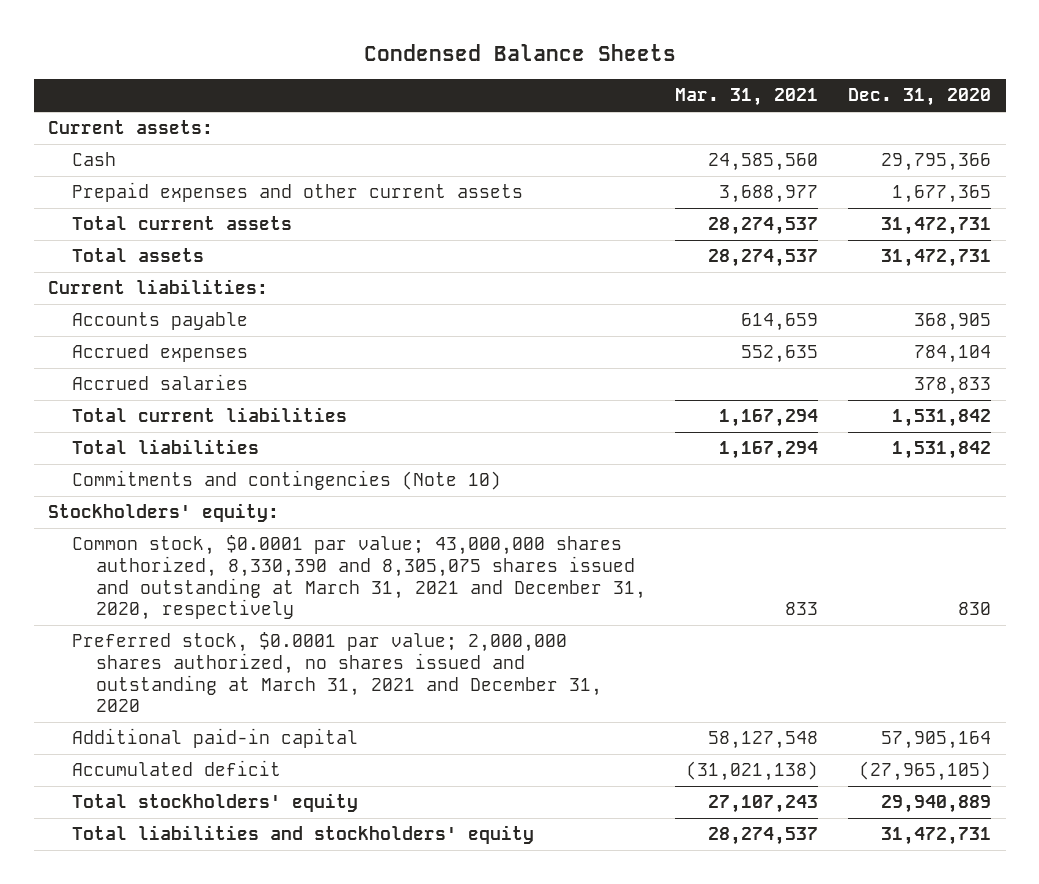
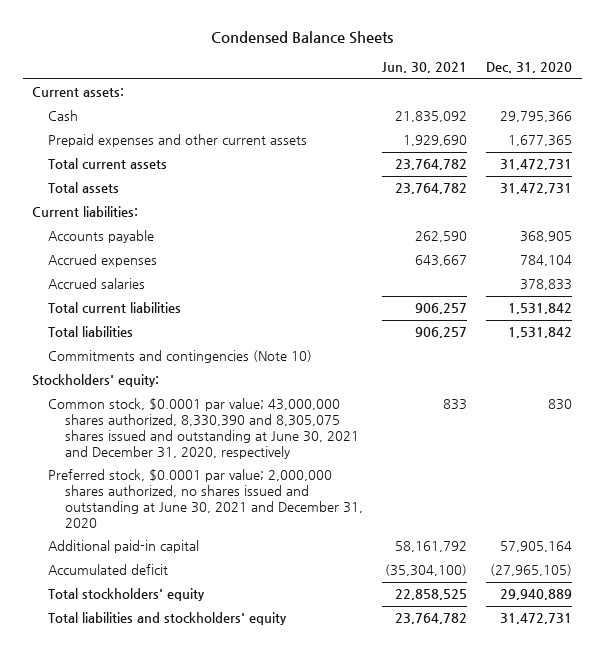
- | Mar. 31, 2021 | Dec. 31, 2020
+ | Jun. 30, 2021 | Dec. 31, 2020
- Common stock, $0.0001 par value; 43,000,000 shares authorized, 8,330,390 and 8,305,075 shares issued and outstanding at March 31, 2021 and December 31, 2020, respectively | 833 | 830
- Preferred stock, $0.0001 par value; 2,000,000 shares authorized, no shares issued and outstanding at March 31, 2021 and December 31, 2020
+ Common stock, $0.0001 par value; 43,000,000 shares authorized, 8,330,390 and 8,305,075 shares issued and outstanding at June 30, 2021 and December 31, 2020, respectively | 833 | 830
+ Preferred stock, $0.0001 par value; 2,000,000 shares authorized, no shares issued and outstanding at June 30, 2021 and December 31, 2020

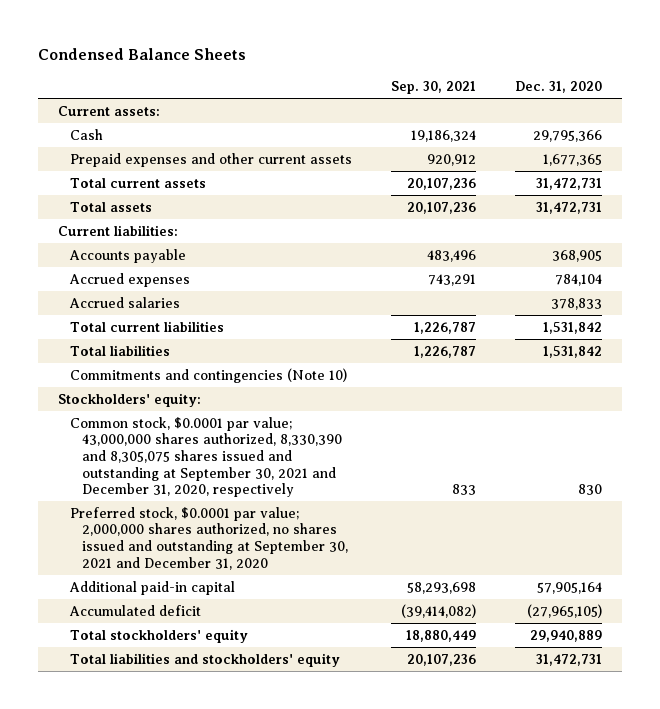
- | Jun. 30, 2021 | Dec. 31, 2020
+ | Sep. 30, 2021 | Dec. 31, 2020
- Common stock, $0.0001 par value; 43,000,000 shares authorized, 8,330,390 and 8,305,075 shares issued and outstanding at June 30, 2021 and December 31, 2020, respectively | 833 | 830
- Preferred stock, $0.0001 par value; 2,000,000 shares authorized, no shares issued and outstanding at June 30, 2021 and December 31, 2020
+ Common stock, $0.0001 par value; 43,000,000 shares authorized, 8,330,390 and 8,305,075 shares issued and outstanding at September 30, 2021 and December 31, 2020, respectively | 833 | 830
+ Preferred stock, $0.0001 par value; 2,000,000 shares authorized, no shares issued and outstanding at September 30, 2021 and December 31, 2020

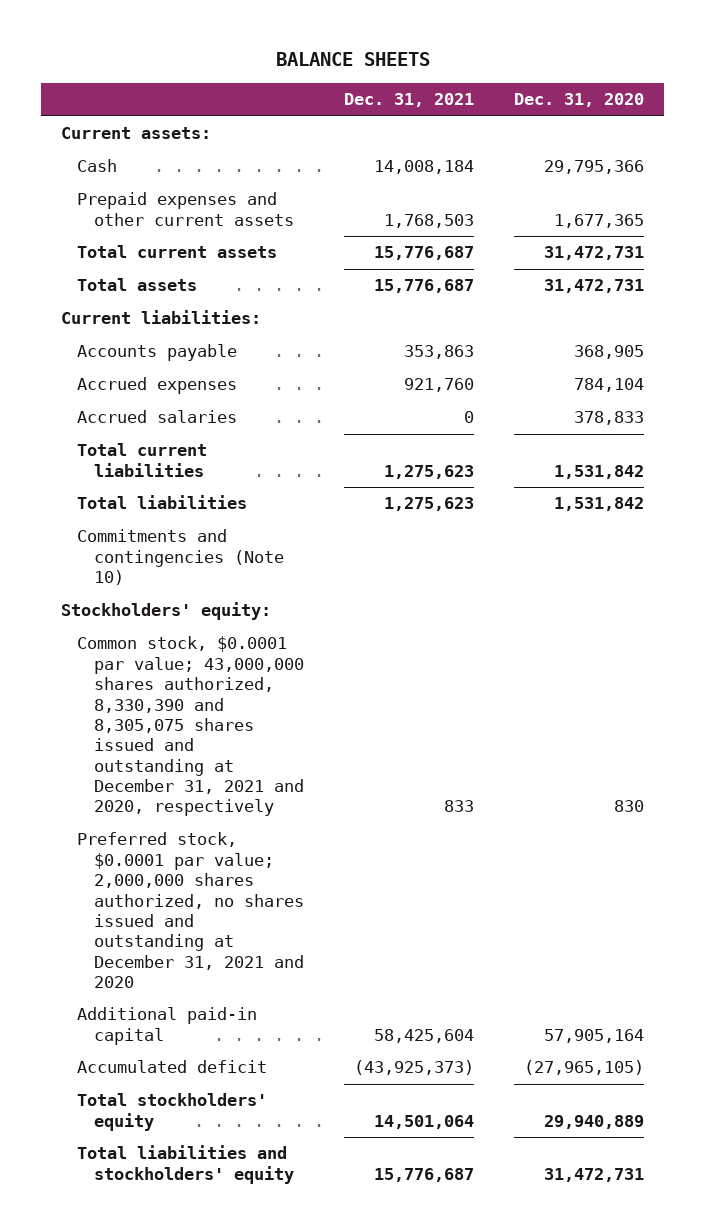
- Condensed Balance Sheets
+ BALANCE SHEETS
- | Sep. 30, 2021 | Dec. 31, 2020
+ | Dec. 31, 2021 | Dec. 31, 2020
- Common stock, $0.0001 par value; 43,000,000 shares authorized, 8,330,390 and 8,305,075 shares issued and outstanding at September 30, 2021 and December 31, 2020, respectively | 833 | 830
- Preferred stock, $0.0001 par value; 2,000,000 shares authorized, no shares issued and outstanding at September 30, 2021 and December 31, 2020
+ Common stock, $0.0001 par value; 43,000,000 shares authorized, 8,330,390 and 8,305,075 shares issued and outstanding at December 31, 2021 and 2020, respectively | 833 | 830
+ Preferred stock, $0.0001 par value; 2,000,000 shares authorized, no shares issued and outstanding at December 31, 2021 and 2020

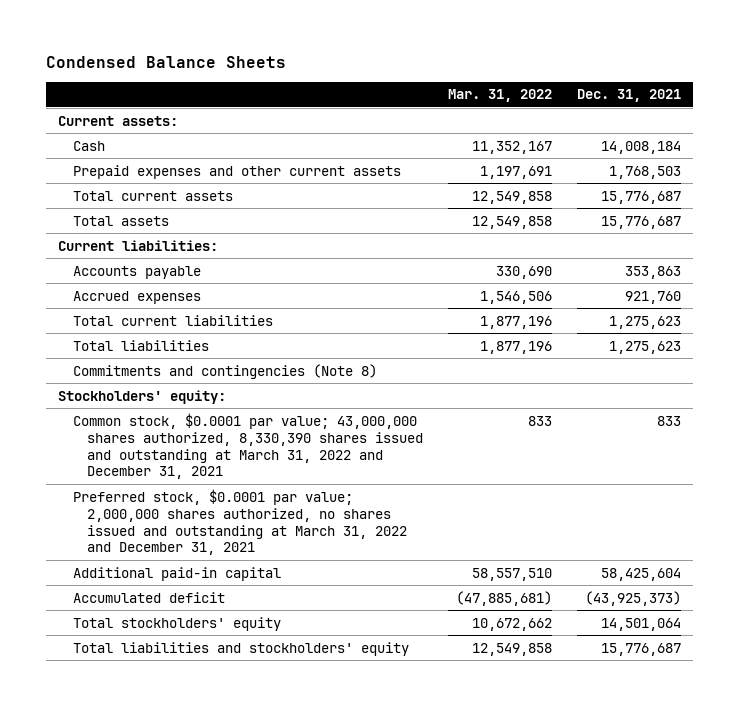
- BALANCE SHEETS
+ Condensed Balance Sheets
- | Dec. 31, 2021 | Dec. 31, 2020
+ | Mar. 31, 2022 | Dec. 31, 2021
- Accrued salaries | 0 | 378,833
- Commitments and contingencies (Note 10)
+ Commitments and contingencies (Note 8)
- Common stock, $0.0001 par value; 43,000,000 shares authorized, 8,330,390 and 8,305,075 shares issued and outstanding at December 31, 2021 and 2020, respectively | 833 | 830
- Preferred stock, $0.0001 par value; 2,000,000 shares authorized, no shares issued and outstanding at December 31, 2021 and 2020
+ Common stock, $0.0001 par value; 43,000,000 shares authorized, 8,330,390 shares issued and outstanding at March 31, 2022 and December 31, 2021 | 833 | 833
+ Preferred stock, $0.0001 par value; 2,000,000 shares authorized, no shares issued and outstanding at March 31, 2022 and December 31, 2021

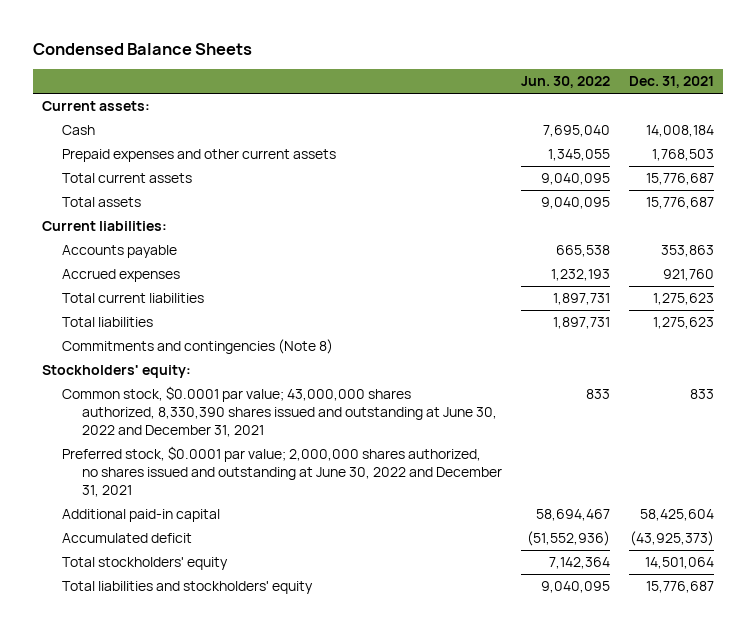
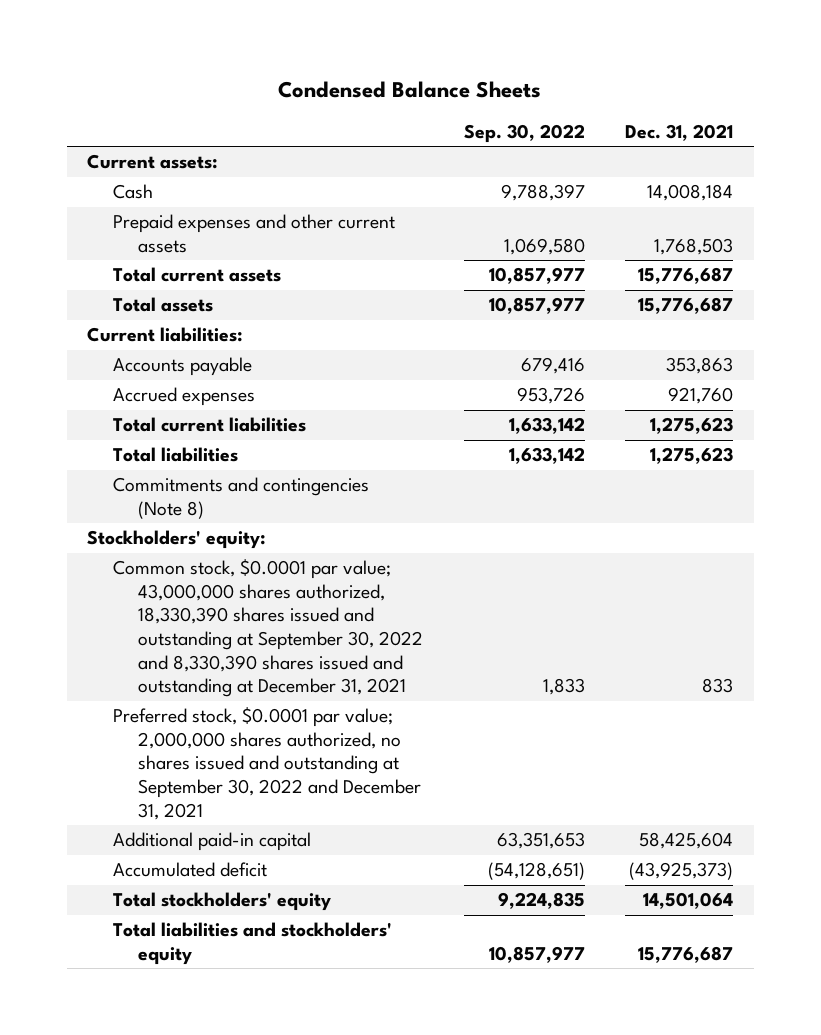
- | Jun. 30, 2022 | Dec. 31, 2021
+ | Sep. 30, 2022 | Dec. 31, 2021
- Common stock, $0.0001 par value; 43,000,000 shares authorized, 8,330,390 shares issued and outstanding at June 30, 2022 and December 31, 2021 | 833 | 833
- Preferred stock, $0.0001 par value; 2,000,000 shares authorized, no shares issued and outstanding at June 30, 2022 and December 31, 2021
+ Common stock, $0.0001 par value; 43,000,000 shares authorized, 18,330,390 shares issued and outstanding at September 30, 2022 and 8,330,390 shares issued and outstanding at December 31, 2021 | 1,833 | 833
+ Preferred stock, $0.0001 par value; 2,000,000 shares authorized, no shares issued and outstanding at September 30, 2022 and December 31, 2021

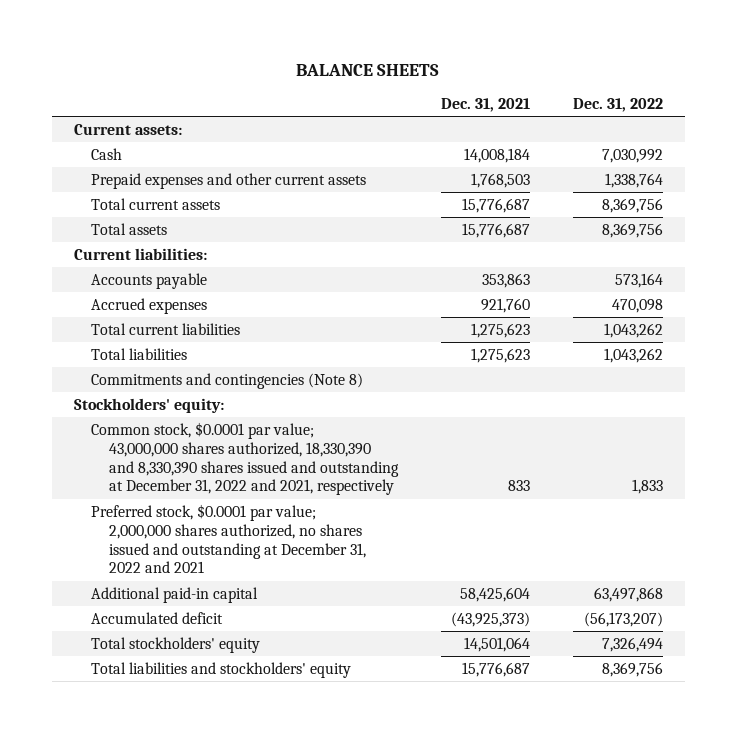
- Condensed Balance Sheets
+ BALANCE SHEETS
- | Sep. 30, 2022 | Dec. 31, 2021
+ | Dec. 31, 2021 | Dec. 31, 2022
- Common stock, $0.0001 par value; 43,000,000 shares authorized, 18,330,390 shares issued and outstanding at September 30, 2022 and 8,330,390 shares issued and outstanding at December 31, 2021 | 1,833 | 833
- Preferred stock, $0.0001 par value; 2,000,000 shares authorized, no shares issued and outstanding at September 30, 2022 and December 31, 2021
+ Common stock, $0.0001 par value; 43,000,000 shares authorized, 18,330,390 and 8,330,390 shares issued and outstanding at December 31, 2022 and 2021, respectively | 833 | 1,833
+ Preferred stock, $0.0001 par value; 2,000,000 shares authorized, no shares issued and outstanding at December 31, 2022 and 2021

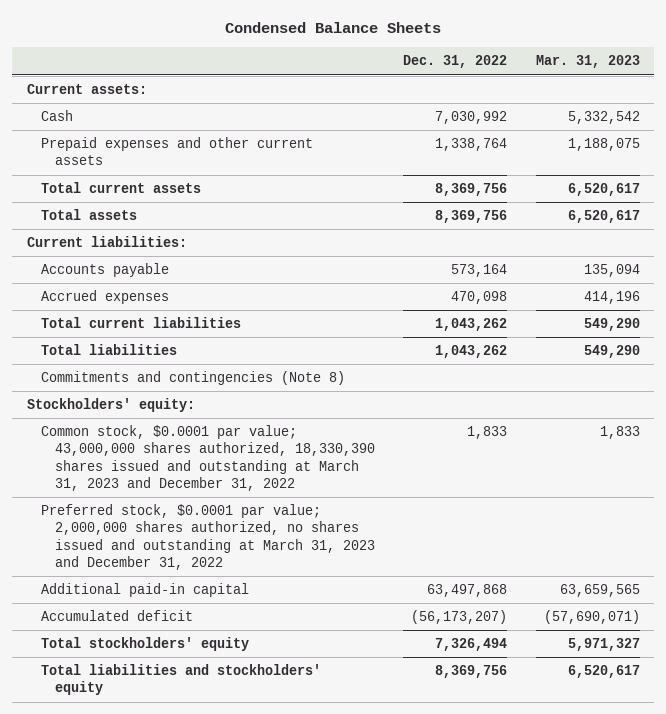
- BALANCE SHEETS
+ Condensed Balance Sheets
- | Dec. 31, 2021 | Dec. 31, 2022
+ | Dec. 31, 2022 | Mar. 31, 2023
- Common stock, $0.0001 par value; 43,000,000 shares authorized, 18,330,390 and 8,330,390 shares issued and outstanding at December 31, 2022 and 2021, respectively | 833 | 1,833
- Preferred stock, $0.0001 par value; 2,000,000 shares authorized, no shares issued and outstanding at December 31, 2022 and 2021
+ Common stock, $0.0001 par value; 43,000,000 shares authorized, 18,330,390 shares issued and outstanding at March 31, 2023 and December 31, 2022 | 1,833 | 1,833
+ Preferred stock, $0.0001 par value; 2,000,000 shares authorized, no shares issued and outstanding at March 31, 2023 and December 31, 2022

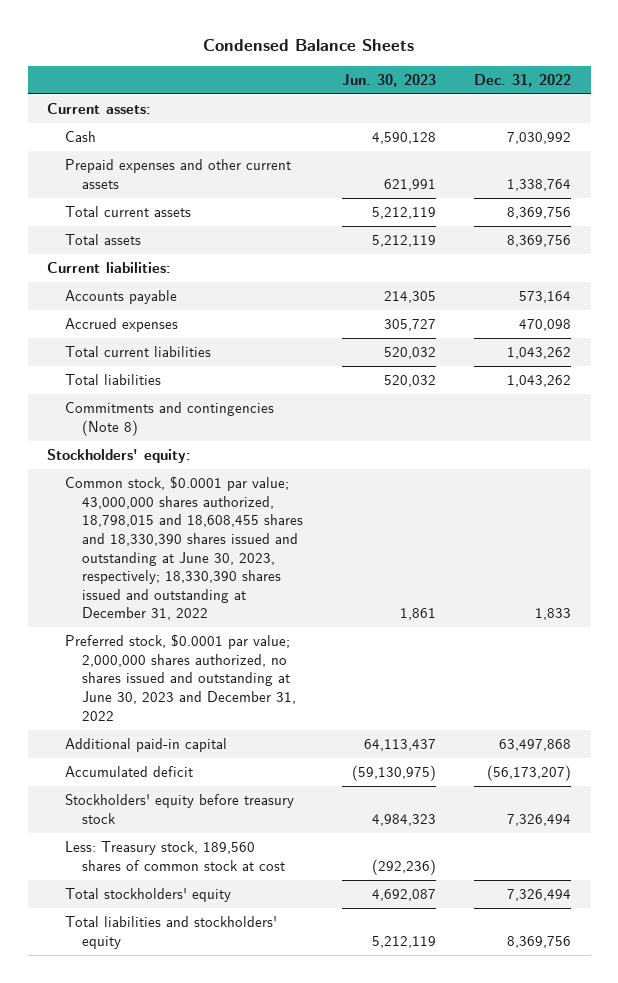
- | Dec. 31, 2022 | Mar. 31, 2023
+ | Jun. 30, 2023 | Dec. 31, 2022
- Common stock, $0.0001 par value; 43,000,000 shares authorized, 18,330,390 shares issued and outstanding at March 31, 2023 and December 31, 2022 | 1,833 | 1,833
- Preferred stock, $0.0001 par value; 2,000,000 shares authorized, no shares issued and outstanding at March 31, 2023 and December 31, 2022
+ Common stock, $0.0001 par value; 43,000,000 shares authorized, 18,798,015 and 18,608,455 shares and 18,330,390 shares issued and outstanding at June 30, 2023, respectively; 18,330,390 shares issued and outstanding at December 31, 2022 | 1,861 | 1,833
+ Preferred stock, $0.0001 par value; 2,000,000 shares authorized, no shares issued and outstanding at June 30, 2023 and December 31, 2022
+ Stockholders' equity before treasury stock | 4,984,323 | 7,326,494
+ Less: Treasury stock, 189,560 shares of common stock at cost | (292,236) |

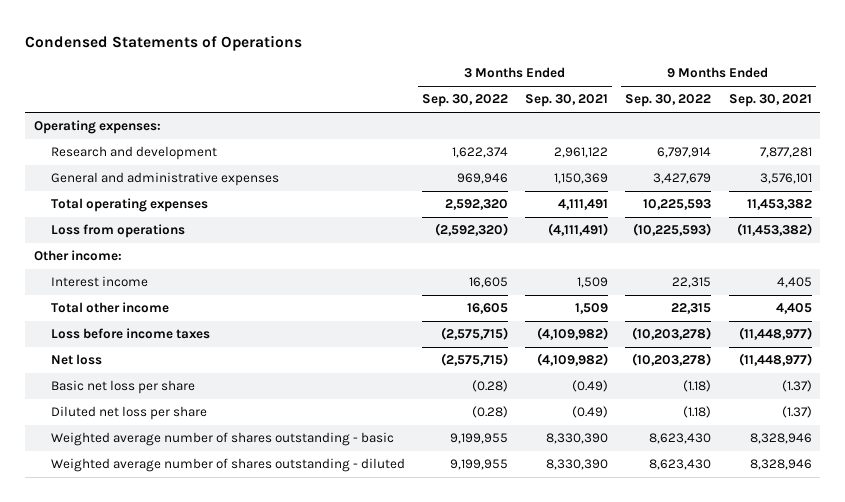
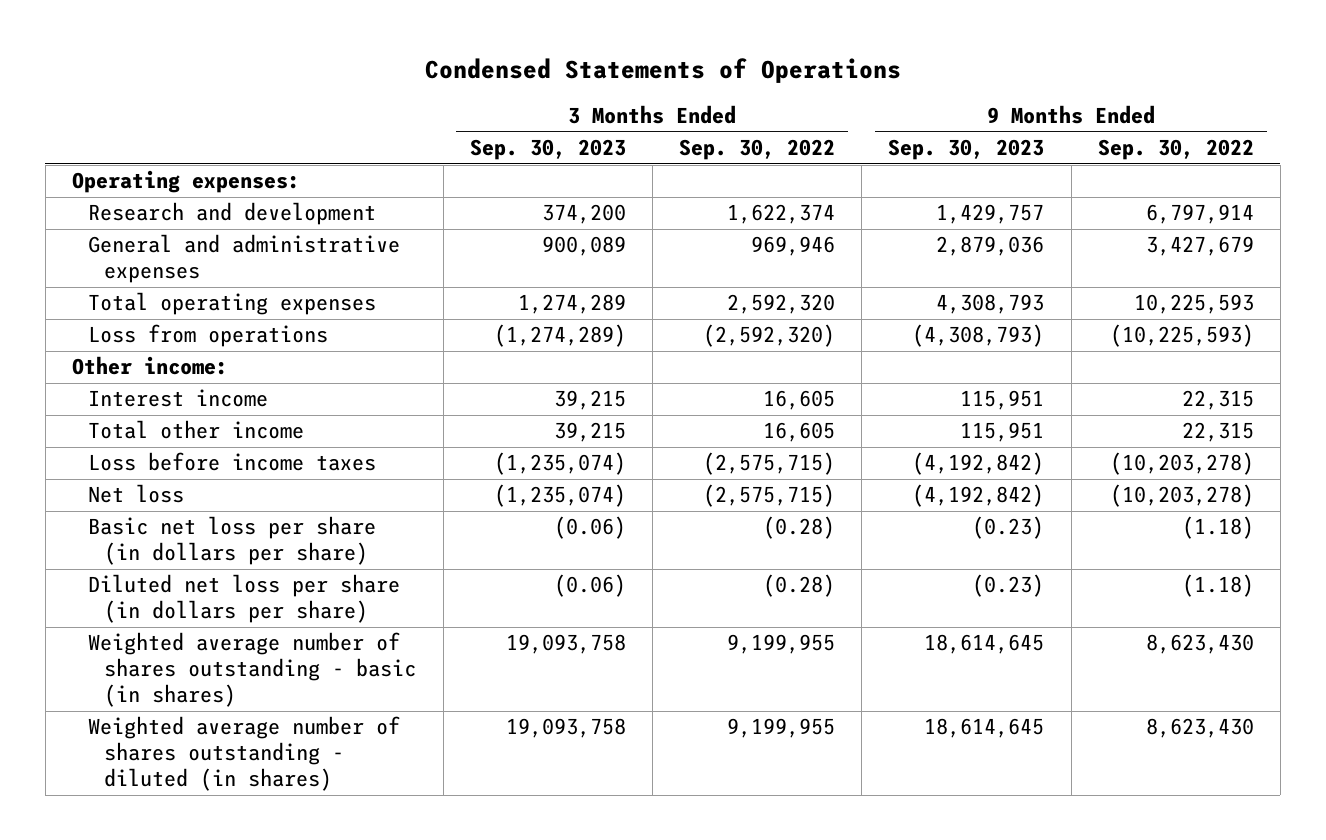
- | 3 Months Ended Sep. 30, 2022 | 3 Months Ended Sep. 30, 2021 | 9 Months Ended Sep. 30, 2022 | 9 Months Ended Sep. 30, 2021
+ | 3 Months Ended Sep. 30, 2023 | 3 Months Ended Sep. 30, 2022 | 9 Months Ended Sep. 30, 2023 | 9 Months Ended Sep. 30, 2022
- Basic net loss per share | (0.28) | (0.49) | (1.18) | (1.37)
- Diluted net loss per share | (0.28) | (0.49) | (1.18) | (1.37)
- Weighted average number of shares outstanding - basic | 9,199,955 | 8,330,390 | 8,623,430 | 8,328,946
- Weighted average number of shares outstanding - diluted | 9,199,955 | 8,330,390 | 8,623,430 | 8,328,946
+ Basic net loss per share (in dollars per share) | (0.06) | (0.28) | (0.23) | (1.18)
+ Diluted net loss per share (in dollars per share) | (0.06) | (0.28) | (0.23) | (1.18)
+ Weighted average number of shares outstanding - basic (in shares) | 19,093,758 | 9,199,955 | 18,614,645 | 8,623,430
+ Weighted average number of shares outstanding - diluted (in shares) | 19,093,758 | 9,199,955 | 18,614,645 | 8,623,430

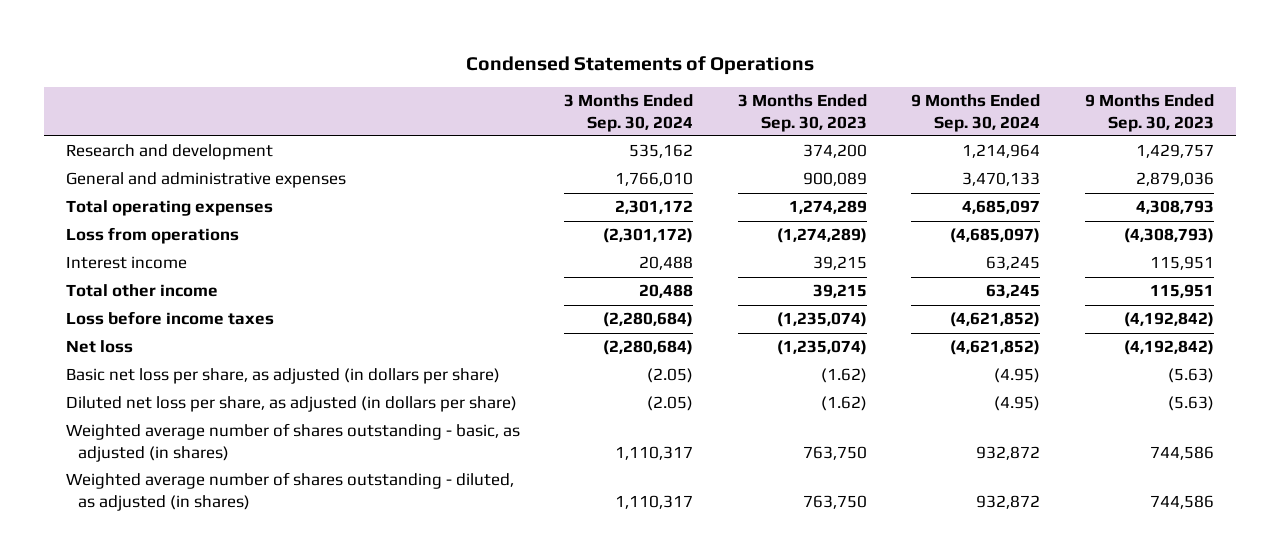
- | 3 Months Ended Sep. 30, 2023 | 3 Months Ended Sep. 30, 2022 | 9 Months Ended Sep. 30, 2023 | 9 Months Ended Sep. 30, 2022
+ | 3 Months Ended Sep. 30, 2024 | 3 Months Ended Sep. 30, 2023 | 9 Months Ended Sep. 30, 2024 | 9 Months Ended Sep. 30, 2023
- Operating expenses:
- Other income:
- Basic net loss per share (in dollars per share) | (0.06) | (0.28) | (0.23) | (1.18)
- Diluted net loss per share (in dollars per share) | (0.06) | (0.28) | (0.23) | (1.18)
- Weighted average number of shares outstanding - basic (in shares) | 19,093,758 | 9,199,955 | 18,614,645 | 8,623,430
- Weighted average number of shares outstanding - diluted (in shares) | 19,093,758 | 9,199,955 | 18,614,645 | 8,623,430
+ Basic net loss per share, as adjusted (in dollars per share) | (2.05) | (1.62) | (4.95) | (5.63)
+ Diluted net loss per share, as adjusted (in dollars per share) | (2.05) | (1.62) | (4.95) | (5.63)
+ Weighted average number of shares outstanding - basic, as adjusted (in shares) | 1,110,317 | 763,750 | 932,872 | 744,586
+ Weighted average number of shares outstanding - diluted, as adjusted (in shares) | 1,110,317 | 763,750 | 932,872 | 744,586

